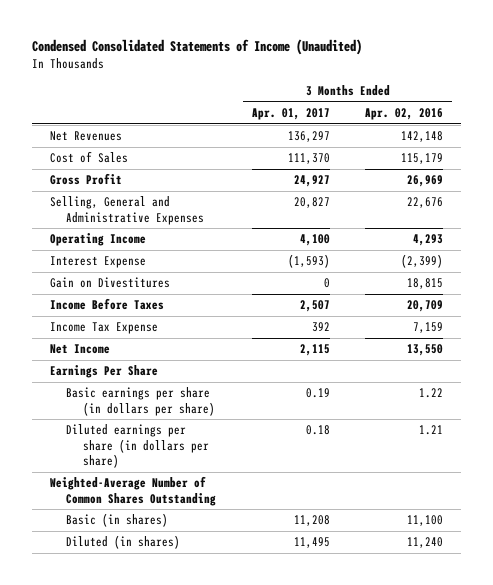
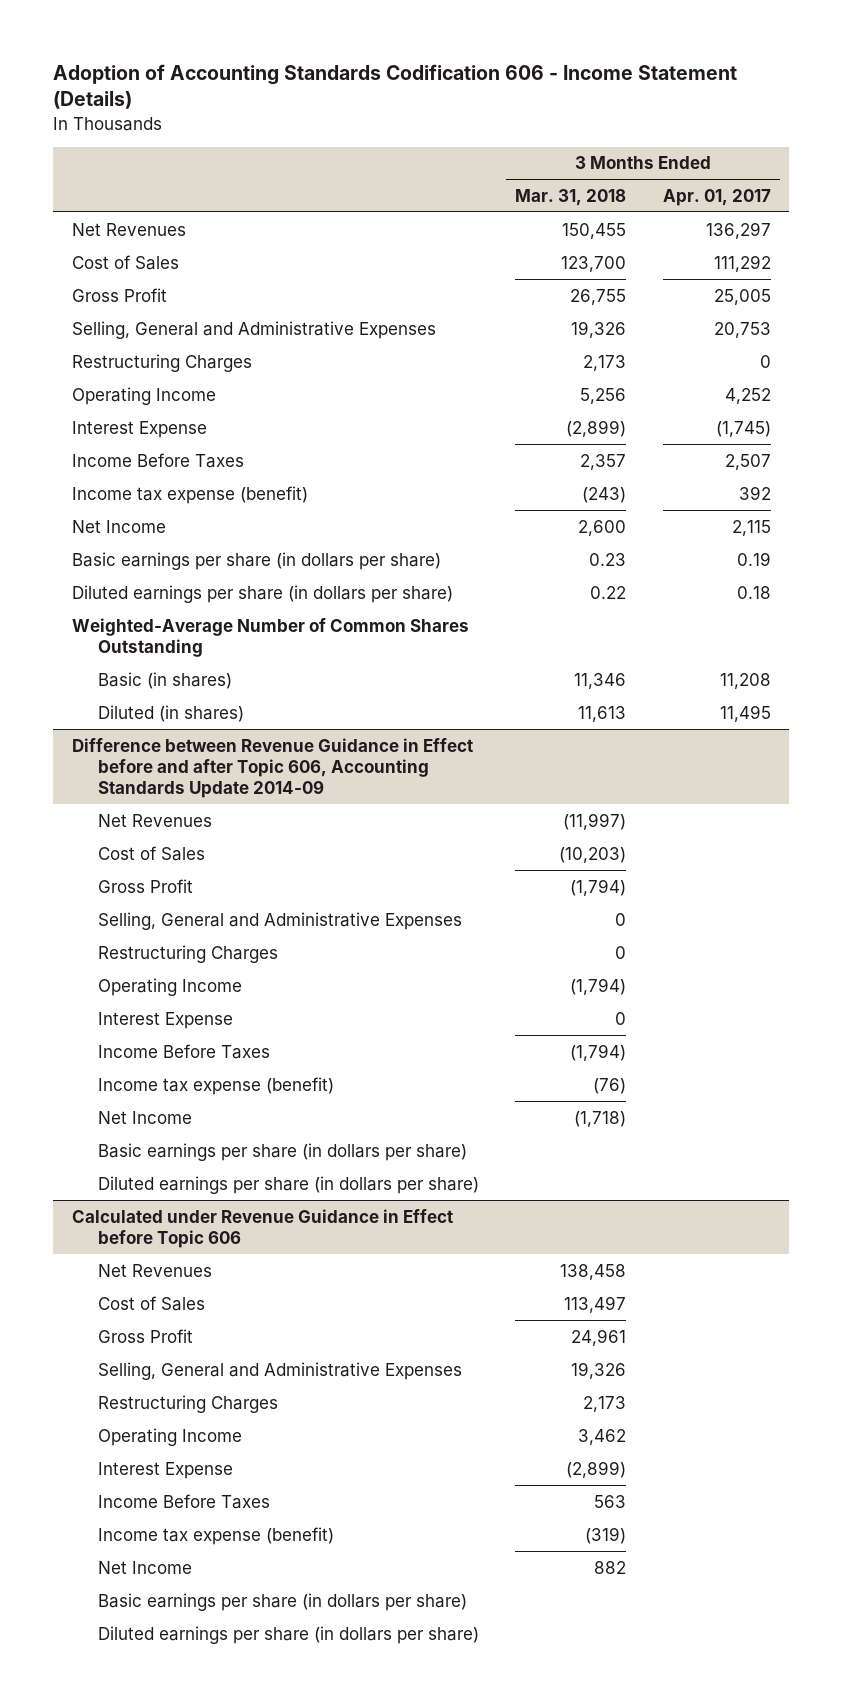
- Condensed Consolidated Statements of Income (Unaudited)
+ Adoption of Accounting Standards Codification 606 - Income Statement (Details)
- | 3 Months Ended Apr. 01, 2017 | 3 Months Ended Apr. 02, 2016
+ | 3 Months Ended Mar. 31, 2018 | 3 Months Ended Apr. 01, 2017
- Cost of Sales | 111,370 | 115,179
- Gross Profit | 24,927 | 26,969
- Selling, General and Administrative Expenses | 20,827 | 22,676
- Operating Income | 4,100 | 4,293
- Interest Expense | (1,593) | (2,399)
- Gain on Divestitures | 0 | 18,815
+ Cost of Sales | 123,700 | 111,292
+ Gross Profit | 26,755 | 25,005
+ Selling, General and Administrative Expenses | 19,326 | 20,753
+ Restructuring Charges | 2,173 | 0
+ Operating Income | 5,256 | 4,252
+ Interest Expense | (2,899) | (1,745)
- Income Tax Expense | 392 | 7,159
+ Income tax expense (benefit) | (243) | 392
- Earnings Per Share
+ Difference between Revenue Guidance in Effect before and after Topic 606, Accounting Standards Update 2014-09
+ Net Revenues | (11,997) |
+ Cost of Sales | (10,203) |
+ Gross Profit | (1,794) |
+ Selling, General and Administrative Expenses | 0 |
+ Restructuring Charges | 0 |
+ Operating Income | (1,794) |
+ Interest Expense | 0 |
+ Income Before Taxes | (1,794) |
+ Income tax expense (benefit) | (76) |
+ Net Income | (1,718) |
+ Basic earnings per share (in dollars per share)
+ Diluted earnings per share (in dollars per share)
+ Calculated under Revenue Guidance in Effect before Topic 606
+ Net Revenues | 138,458 |
+ Cost of Sales | 113,497 |
+ Gross Profit | 24,961 |
+ Selling, General and Administrative Expenses | 19,326 |
+ Restructuring Charges | 2,173 |
+ Operating Income | 3,462 |
+ Interest Expense | (2,899) |
+ Income Before Taxes | 563 |
+ Income tax expense (benefit) | (319) |
+ Net Income | 882 |
+ Basic earnings per share (in dollars per share)
+ Diluted earnings per share (in dollars per share)

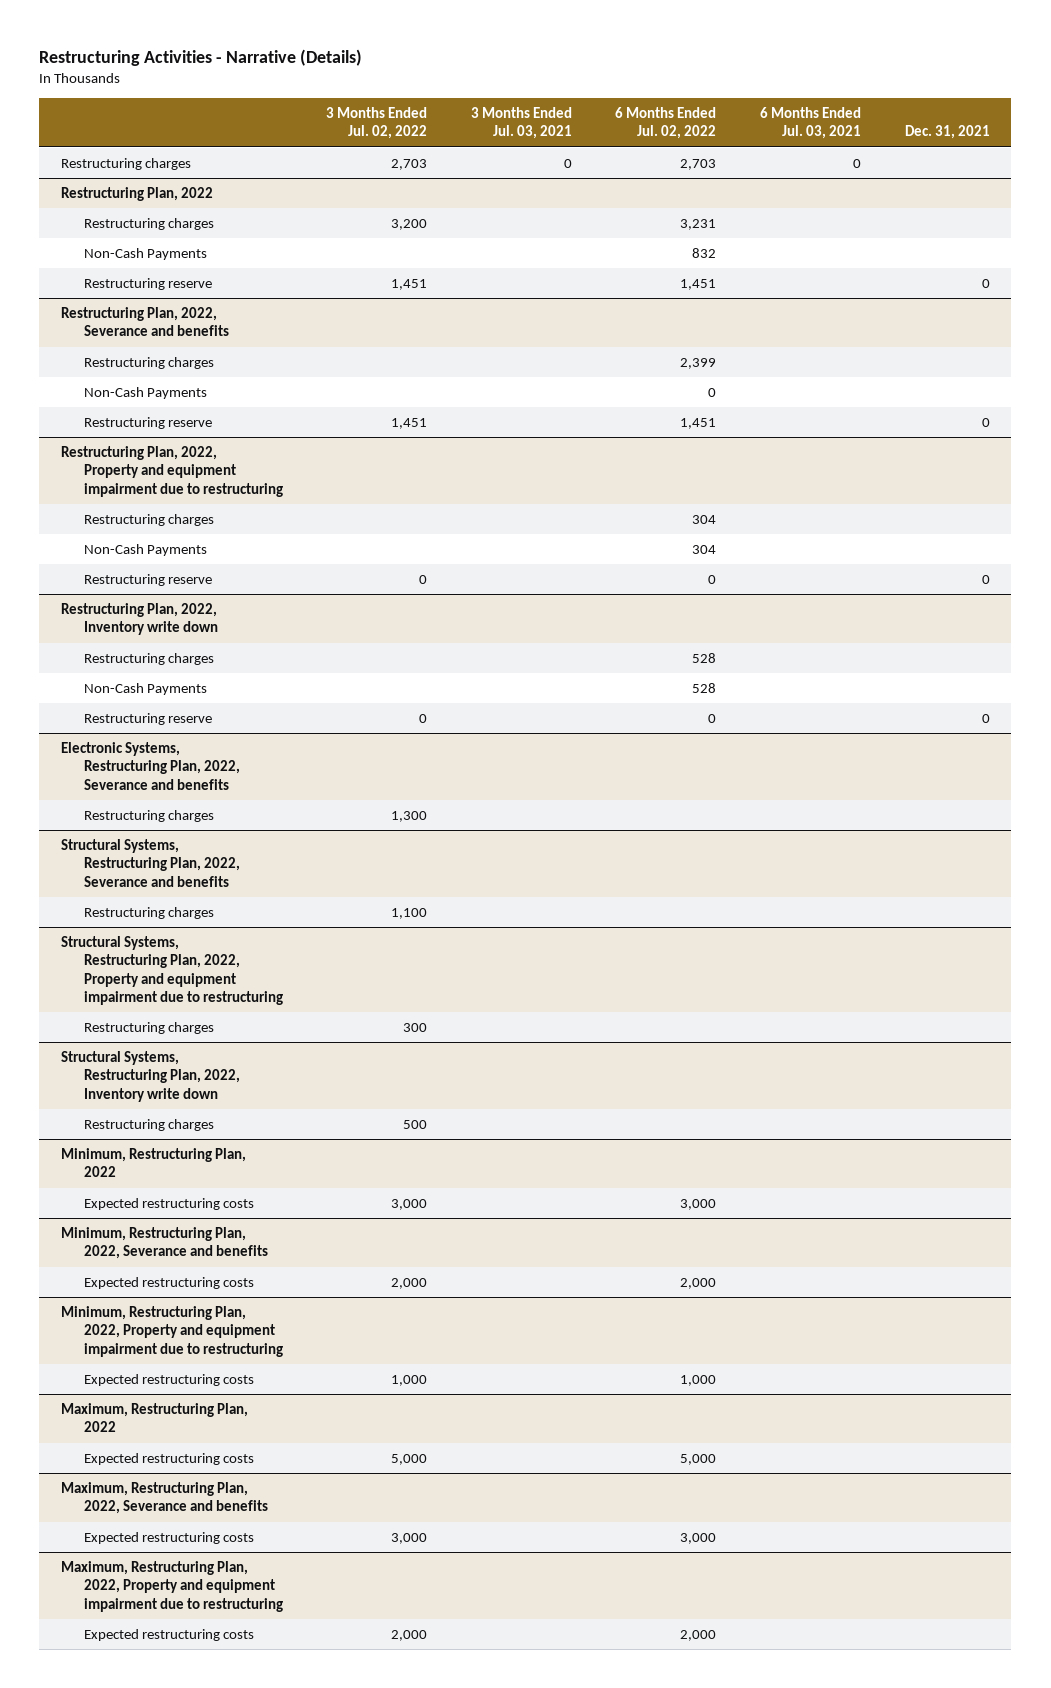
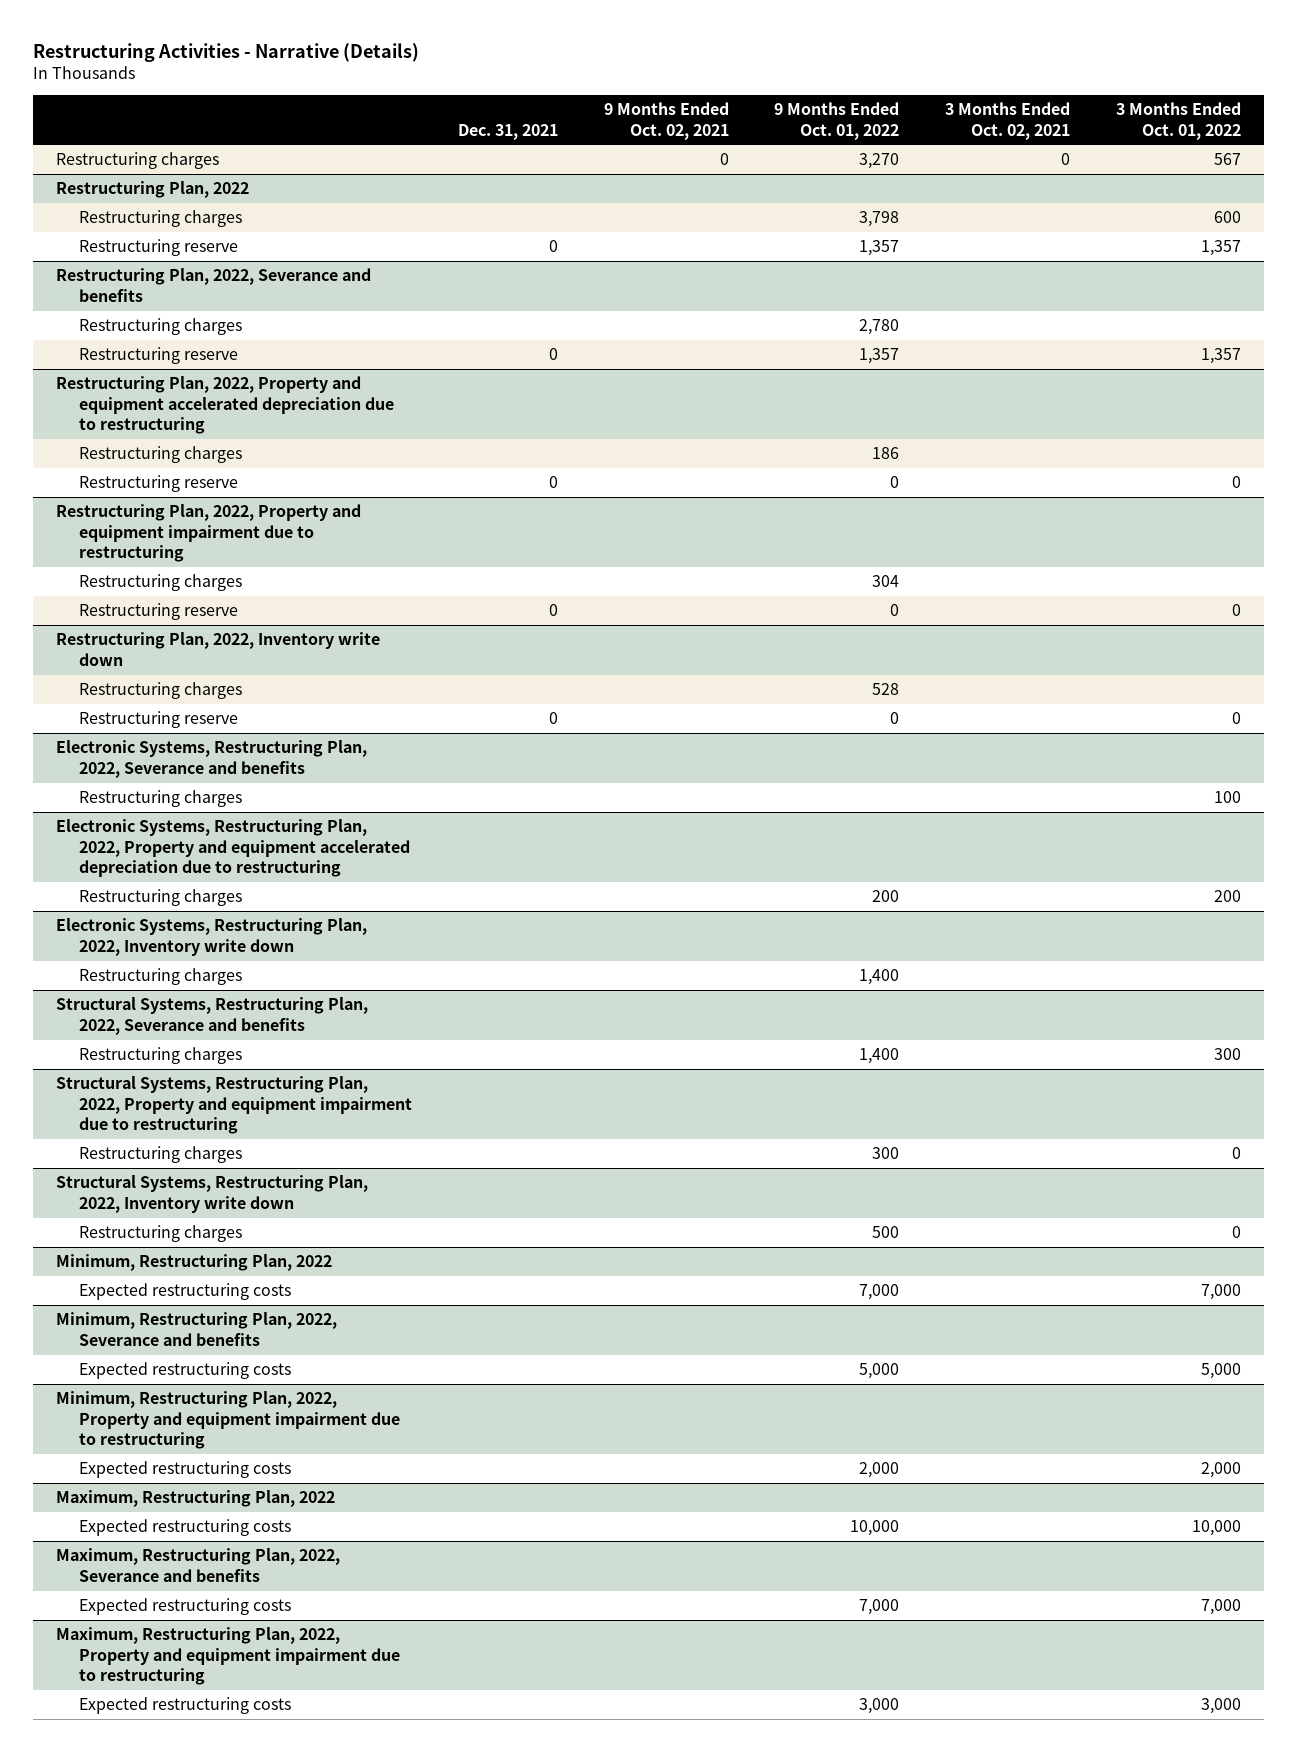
- | 3 Months Ended Jul. 02, 2022 | 3 Months Ended Jul. 03, 2021 | 6 Months Ended Jul. 02, 2022 | 6 Months Ended Jul. 03, 2021 | Dec. 31, 2021
+ | Dec. 31, 2021 | 9 Months Ended Oct. 02, 2021 | 9 Months Ended Oct. 01, 2022 | 3 Months Ended Oct. 02, 2021 | 3 Months Ended Oct. 01, 2022
@ Restructuring Plan, 2022
- Non-Cash Payments | | | 832 | |
@ Restructuring Plan, 2022, Severance and benefits
- Non-Cash Payments | | | 0 | |
+ Restructuring Plan, 2022, Property and equipment accelerated depreciation due to restructuring
+ Restructuring charges | | | 186 | |
+ Restructuring reserve | 0 | | 0 | | 0
@ Restructuring Plan, 2022, Property and equipment impairment due to restructuring
- Non-Cash Payments | | | 304 | |
@ Restructuring Plan, 2022, Inventory write down
- Non-Cash Payments | | | 528 | |
+ Electronic Systems, Restructuring Plan, 2022, Property and equipment accelerated depreciation due to restructuring
+ Restructuring charges | | | 200 | | 200
+ Electronic Systems, Restructuring Plan, 2022, Inventory write down
+ Restructuring charges | | | 1,400 | |

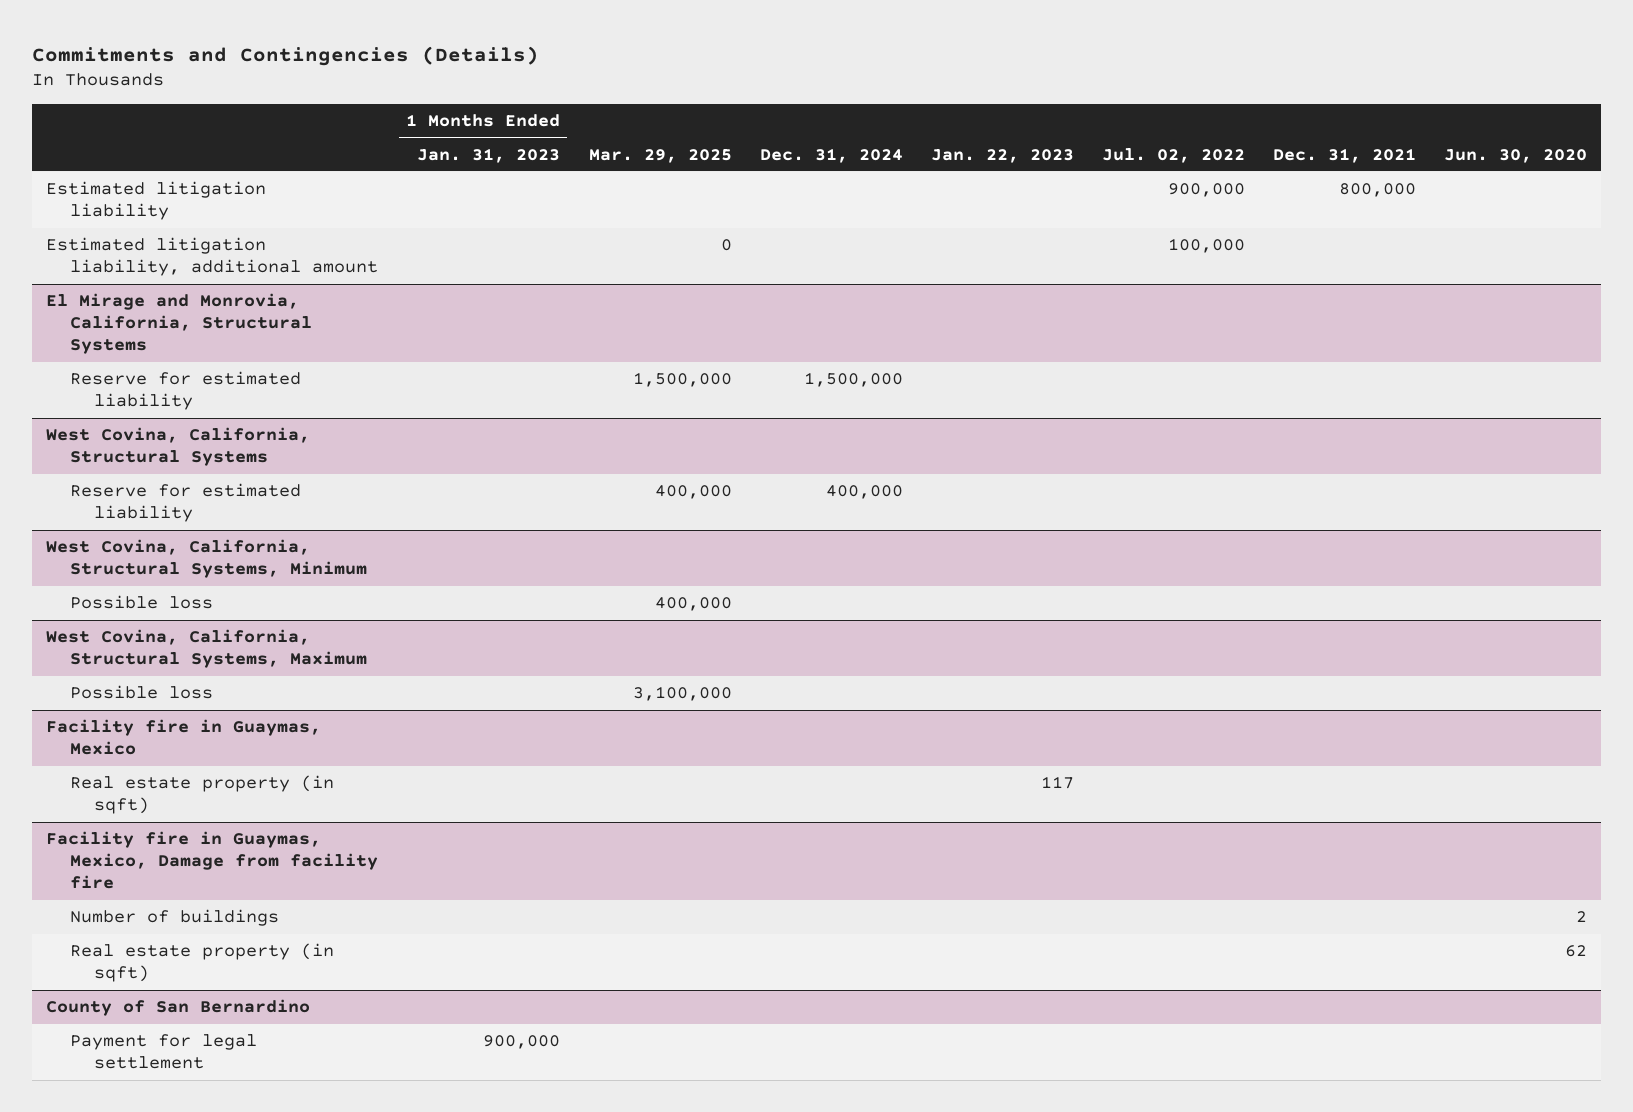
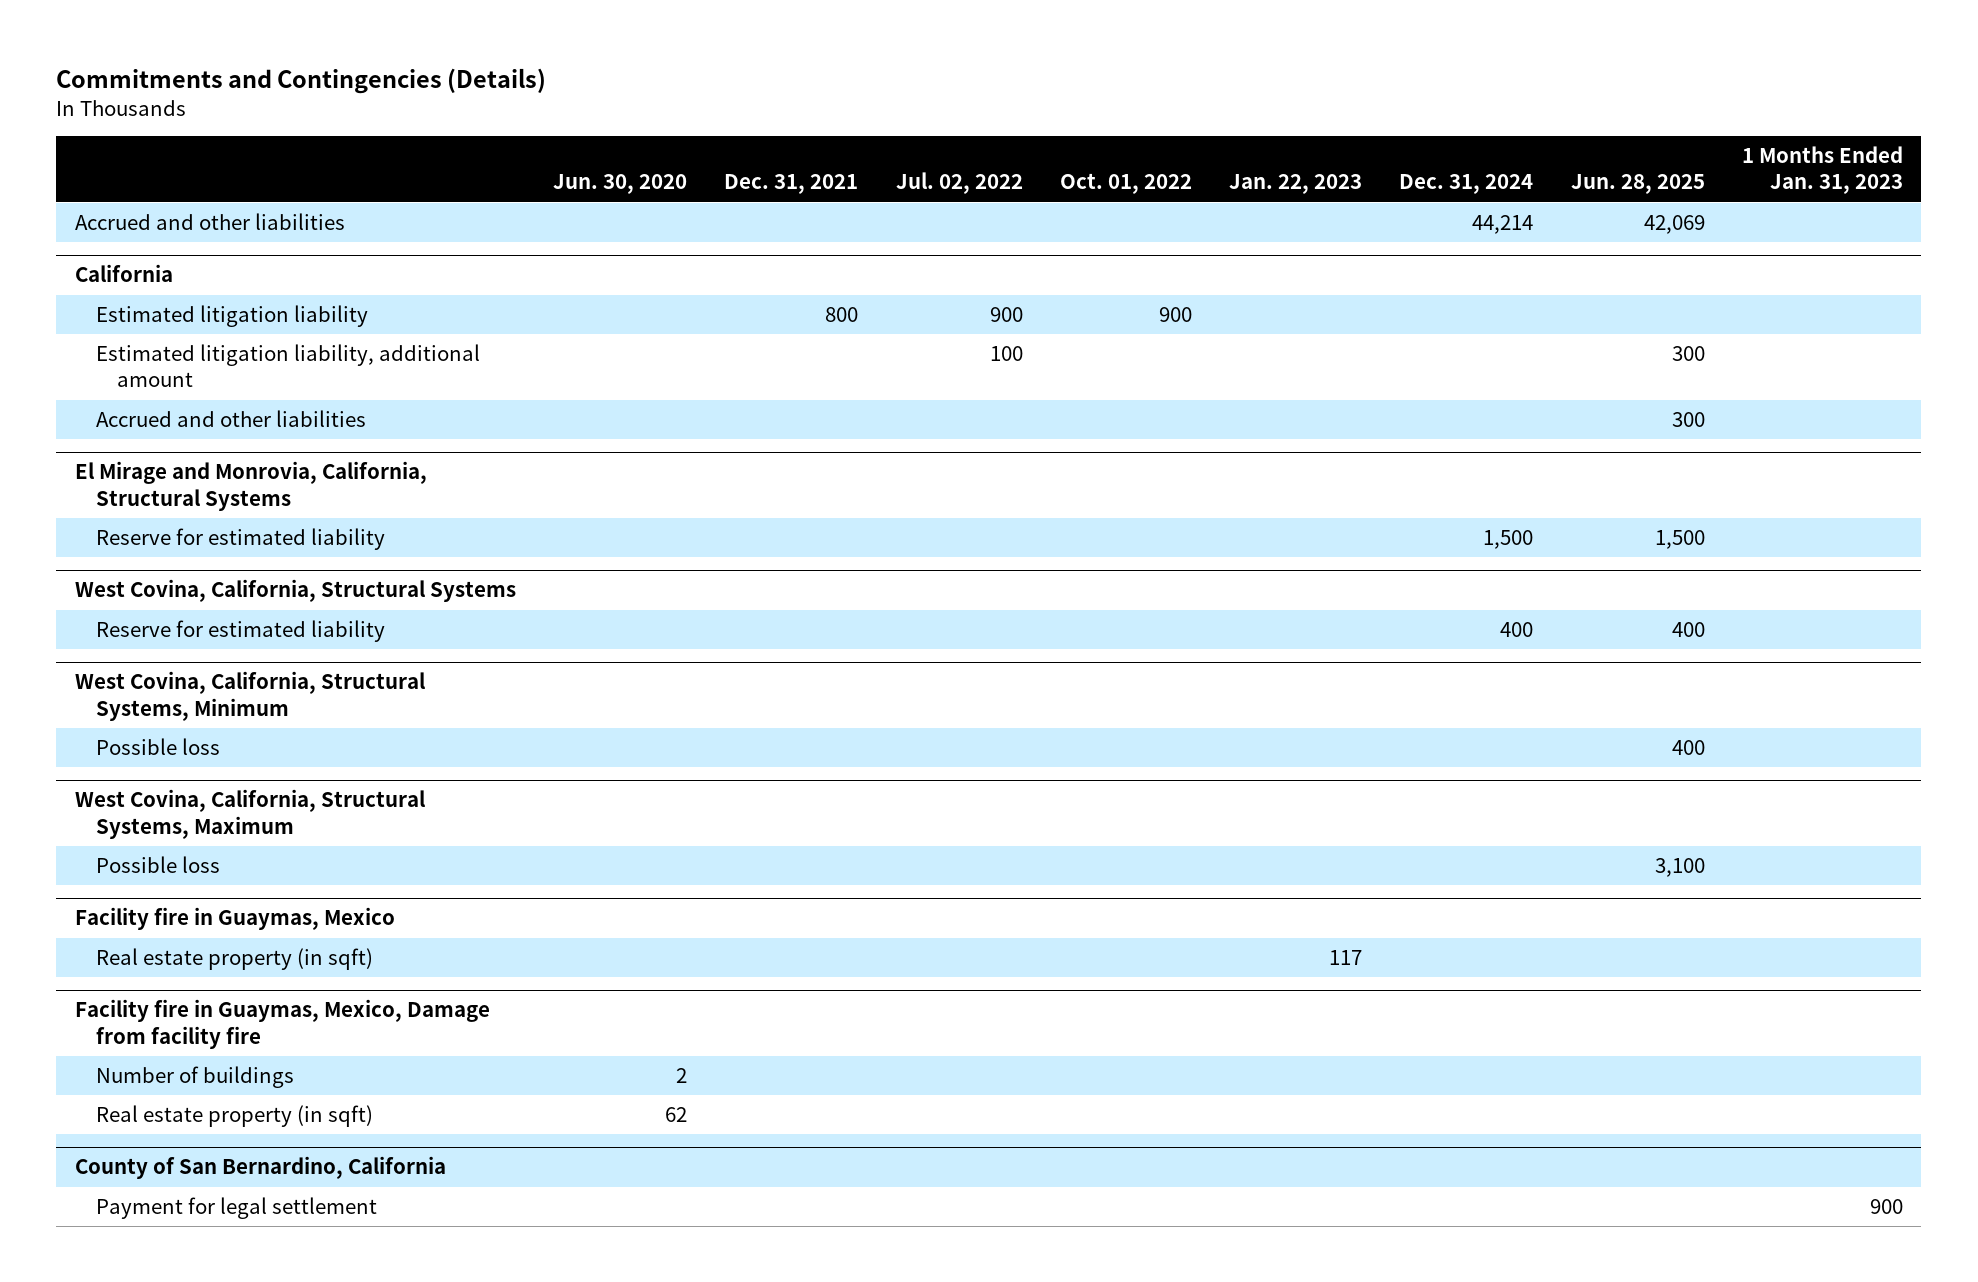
- | 1 Months Ended Jan. 31, 2023 | Mar. 29, 2025 | Dec. 31, 2024 | Jan. 22, 2023 | Jul. 02, 2022 | Dec. 31, 2021 | Jun. 30, 2020
+ | Jun. 30, 2020 | Dec. 31, 2021 | Jul. 02, 2022 | Oct. 01, 2022 | Jan. 22, 2023 | Dec. 31, 2024 | Jun. 28, 2025 | 1 Months Ended Jan. 31, 2023
- Estimated litigation liability | | | | | 900,000 | 800,000 |
- Estimated litigation liability, additional amount | | 0 | | | 100,000 | |
+ Accrued and other liabilities | | | | | | 44,214 | 42,069 |
+ California
+ Estimated litigation liability | | 800 | 900 | 900 | | | |
+ Estimated litigation liability, additional amount | | | 100 | | | | 300 |
+ Accrued and other liabilities | | | | | | | 300 |
@ El Mirage and Monrovia, California, Structural Systems
- Reserve for estimated liability | | 1,500,000 | 1,500,000 | | | |
+ Reserve for estimated liability | | | | | | 1,500 | 1,500 |
@ West Covina, California, Structural Systems
- Reserve for estimated liability | | 400,000 | 400,000 | | | |
+ Reserve for estimated liability | | | | | | 400 | 400 |
- County of San Bernardino
- Payment for legal settlement | 900,000 | | | | | |
+ County of San Bernardino, California
+ Payment for legal settlement | | | | | | | | 900

